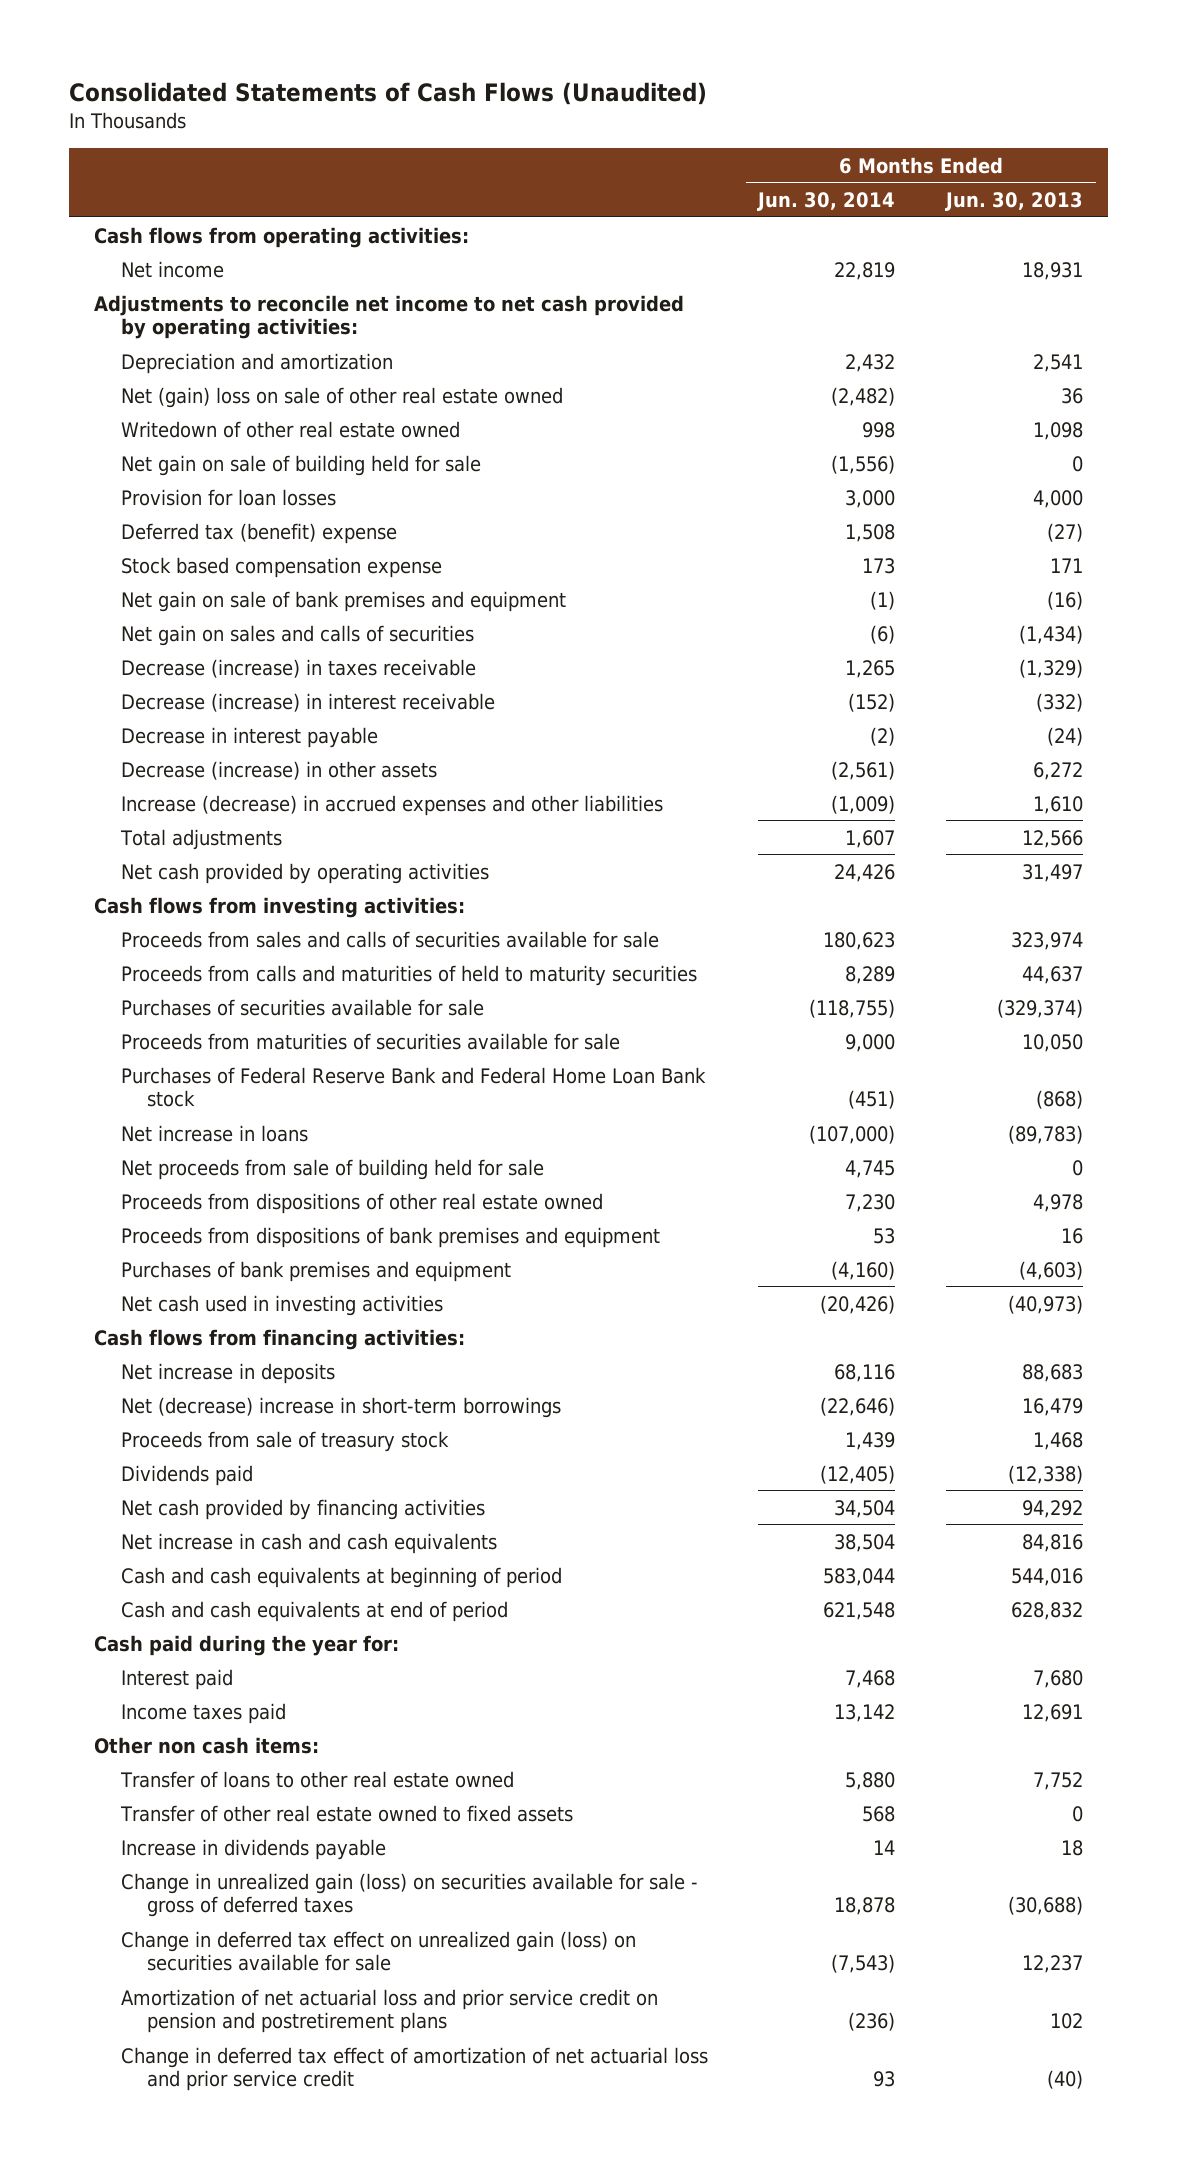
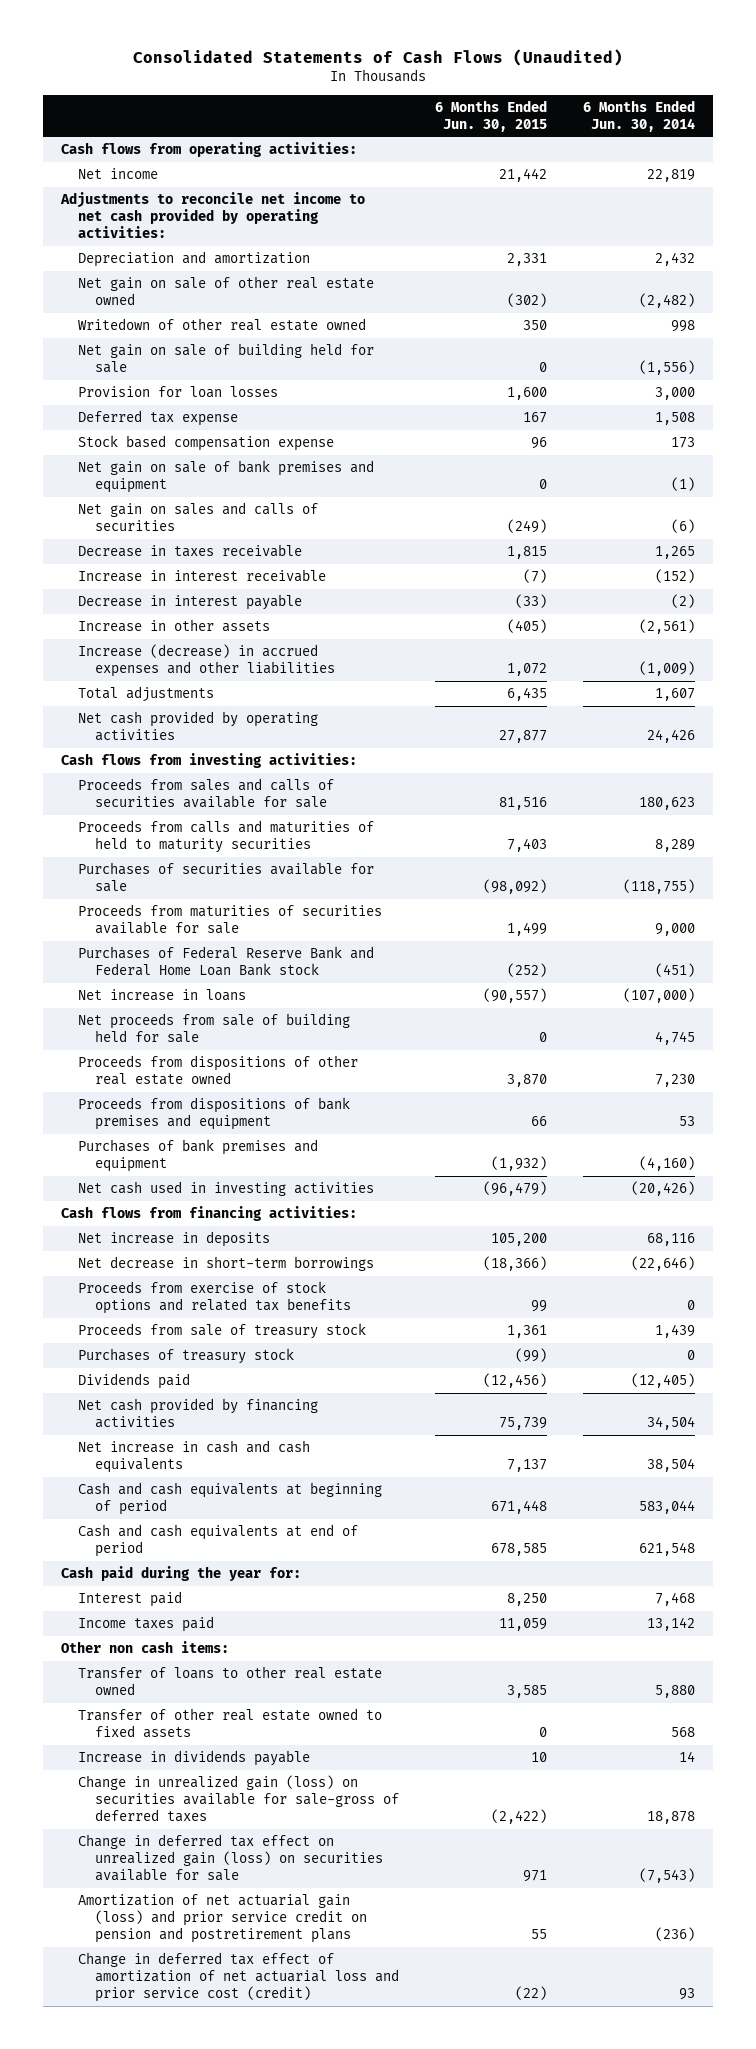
- | 6 Months Ended Jun. 30, 2014 | 6 Months Ended Jun. 30, 2013
+ | 6 Months Ended Jun. 30, 2015 | 6 Months Ended Jun. 30, 2014
- Net (gain) loss on sale of other real estate owned | (2,482) | 36
+ Net gain on sale of other real estate owned | (302) | (2,482)
- Deferred tax (benefit) expense | 1,508 | (27)
+ Deferred tax expense | 167 | 1,508
- Decrease (increase) in taxes receivable | 1,265 | (1,329)
- Decrease (increase) in interest receivable | (152) | (332)
+ Decrease in taxes receivable | 1,815 | 1,265
+ Increase in interest receivable | (7) | (152)
- Decrease (increase) in other assets | (2,561) | 6,272
+ Increase in other assets | (405) | (2,561)
- Net (decrease) increase in short-term borrowings | (22,646) | 16,479
+ Net decrease in short-term borrowings | (18,366) | (22,646)
+ Proceeds from exercise of stock options and related tax benefits | 99 | 0
+ Purchases of treasury stock | (99) | 0
- Change in unrealized gain (loss) on securities available for sale - gross of deferred taxes | 18,878 | (30,688)
+ Change in unrealized gain (loss) on securities available for sale-gross of deferred taxes | (2,422) | 18,878
- Amortization of net actuarial loss and prior service credit on pension and postretirement plans | (236) | 102
- Change in deferred tax effect of amortization of net actuarial loss and prior service credit | 93 | (40)
+ Amortization of net actuarial gain (loss) and prior service credit on pension and postretirement plans | 55 | (236)
+ Change in deferred tax effect of amortization of net actuarial loss and prior service cost (credit) | (22) | 93

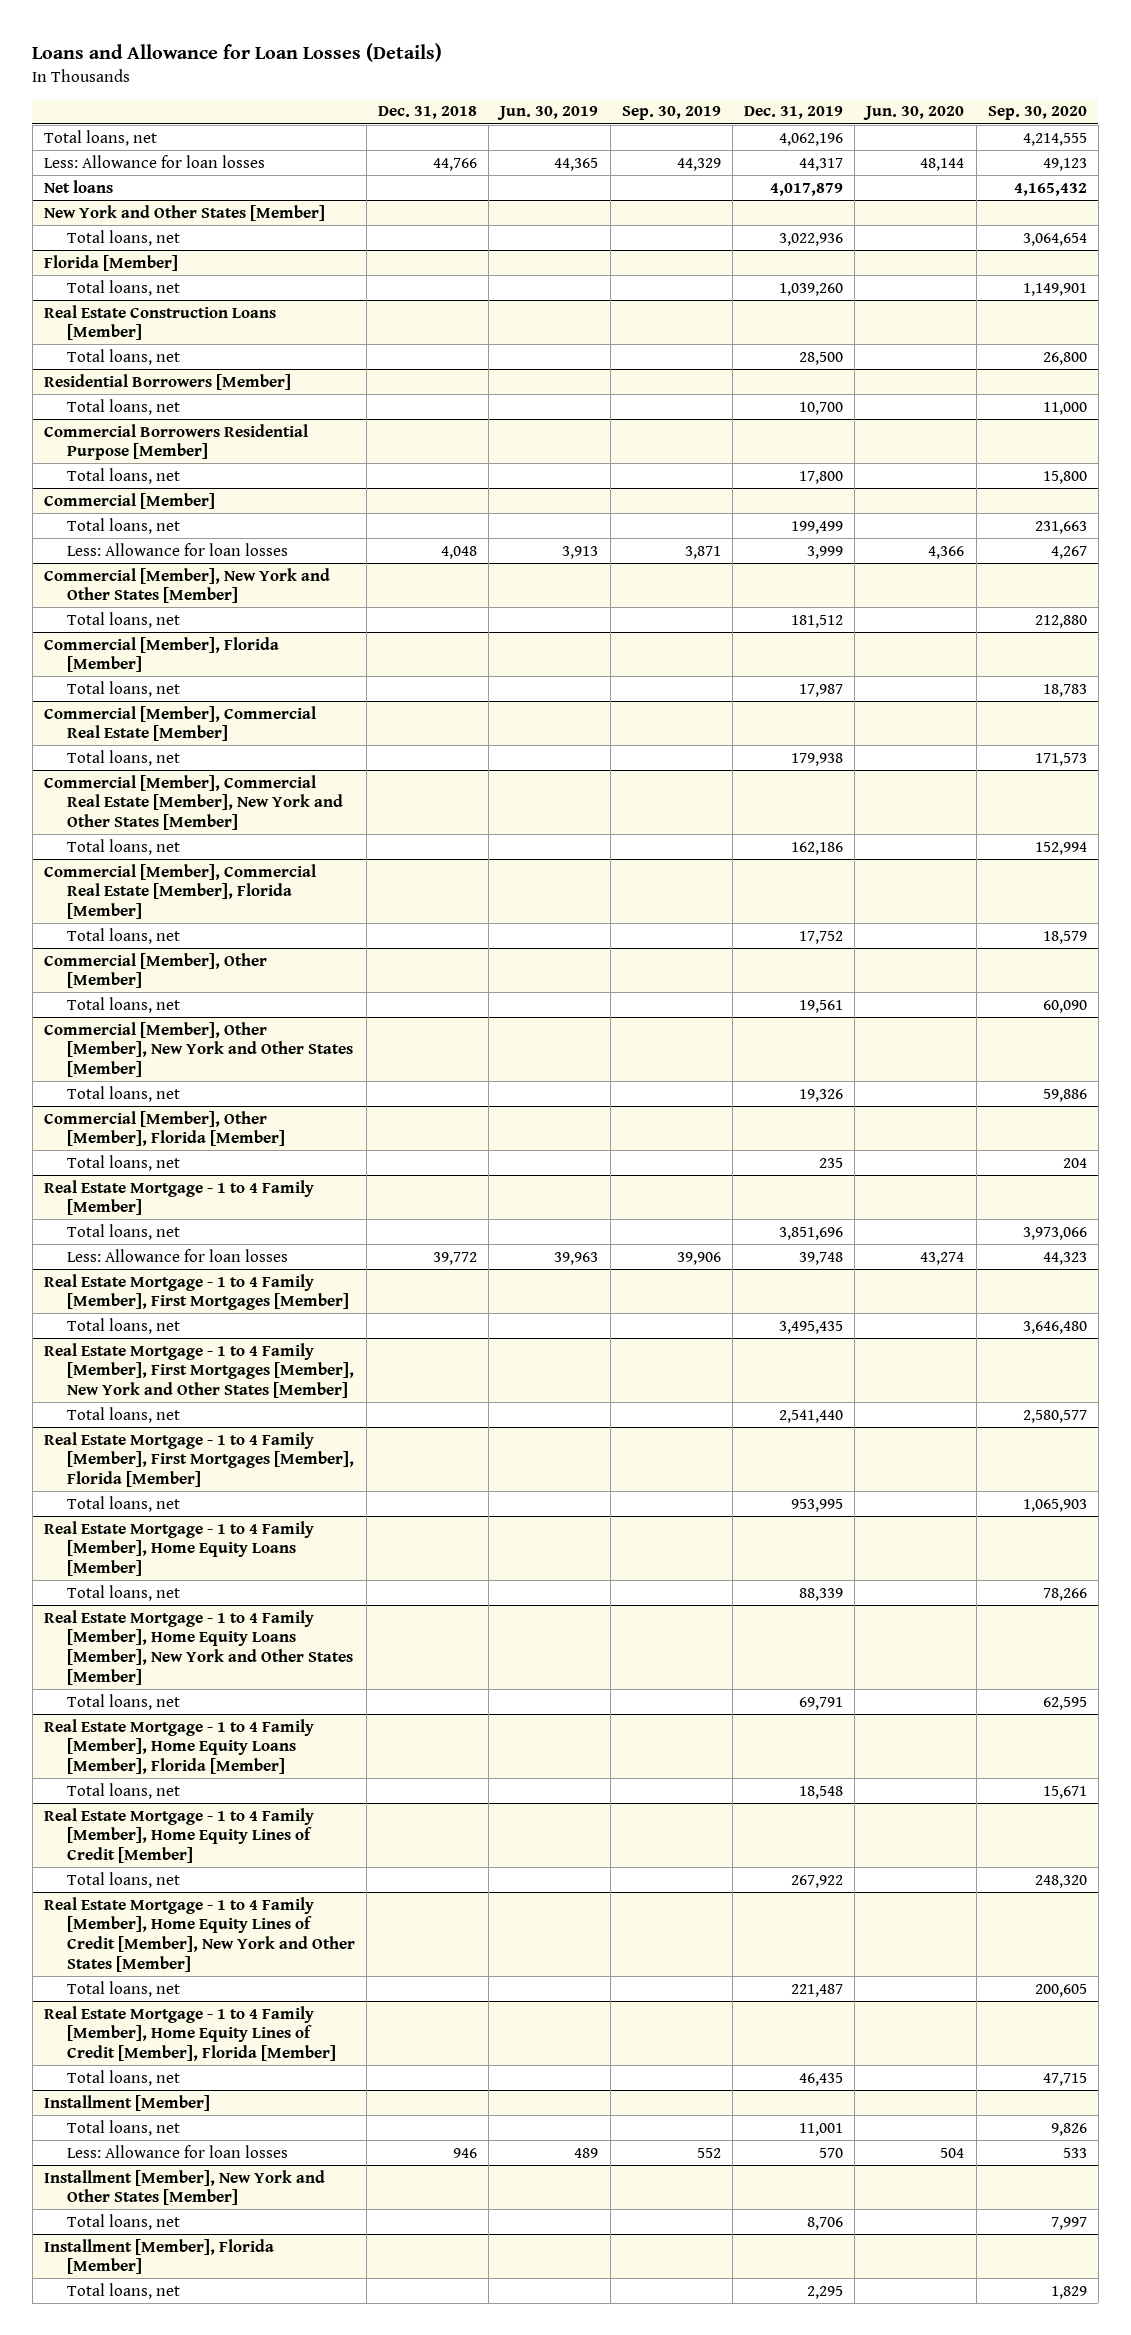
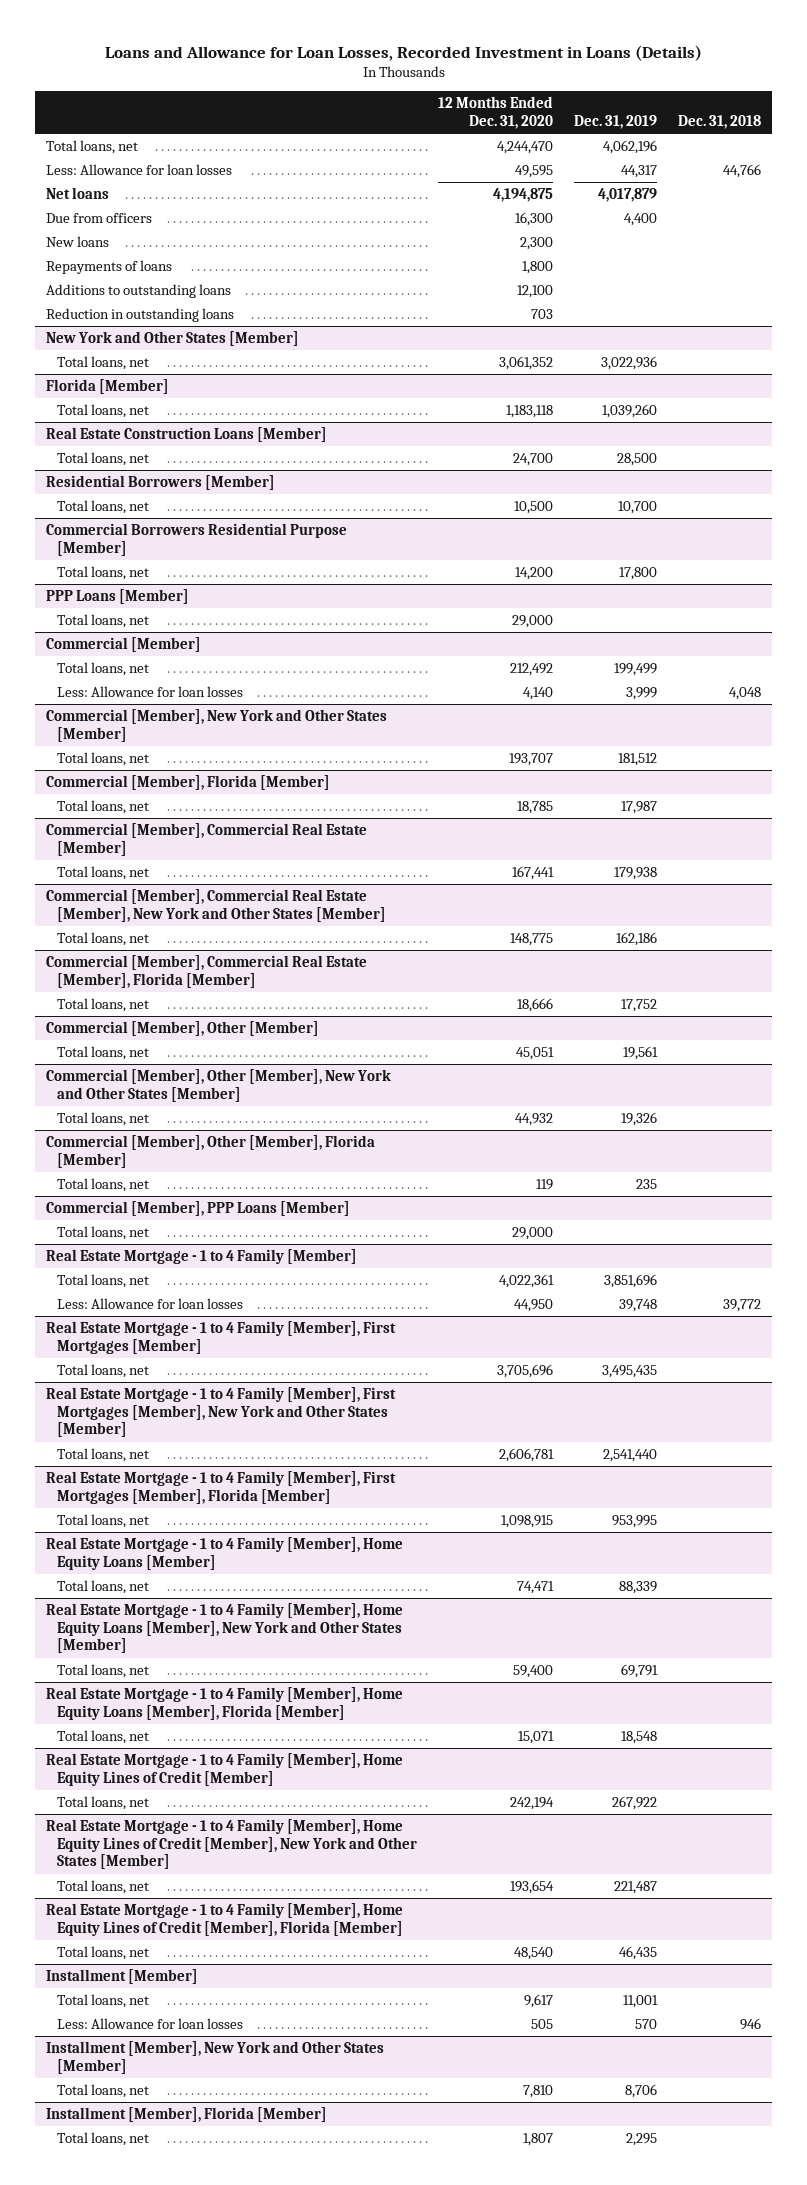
- Loans and Allowance for Loan Losses (Details)
+ Loans and Allowance for Loan Losses, Recorded Investment in Loans (Details)
- | Dec. 31, 2018 | Jun. 30, 2019 | Sep. 30, 2019 | Dec. 31, 2019 | Jun. 30, 2020 | Sep. 30, 2020
+ | 12 Months Ended Dec. 31, 2020 | Dec. 31, 2019 | Dec. 31, 2018
+ Due from officers | 16,300 | 4,400 |
+ New loans | 2,300 | |
+ Repayments of loans | 1,800 | |
+ Additions to outstanding loans | 12,100 | |
+ Reduction in outstanding loans | 703 | |
+ PPP Loans [Member]
+ Total loans, net | 29,000 | |
+ Commercial [Member], PPP Loans [Member]
+ Total loans, net | 29,000 | |

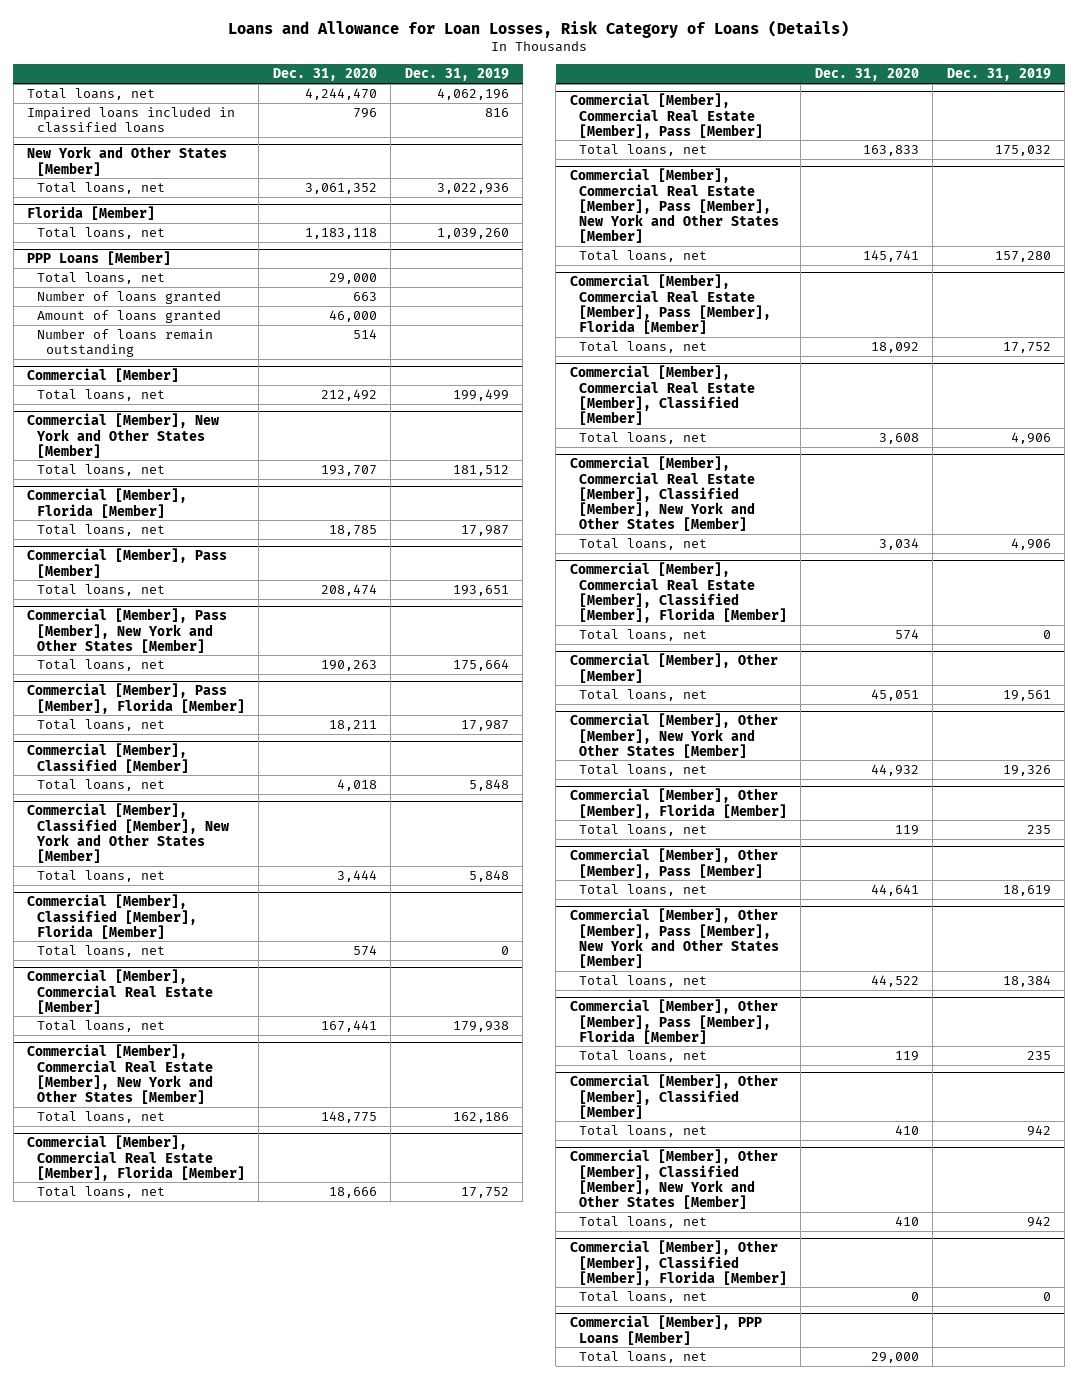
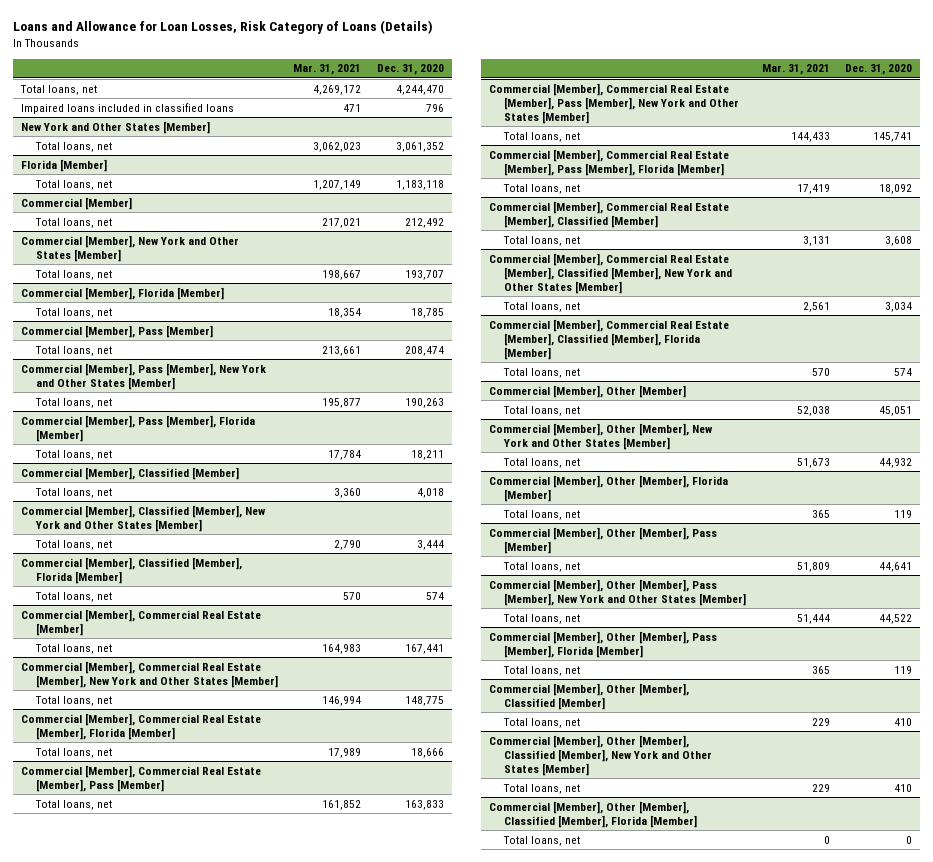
- | Dec. 31, 2020 | Dec. 31, 2019
+ | Mar. 31, 2021 | Dec. 31, 2020
- PPP Loans [Member]
- Total loans, net | 29,000 |
- Number of loans granted | 663 |
- Amount of loans granted | 46,000 |
- Number of loans remain outstanding | 514 |
- Commercial [Member], PPP Loans [Member]
- Total loans, net | 29,000 |

